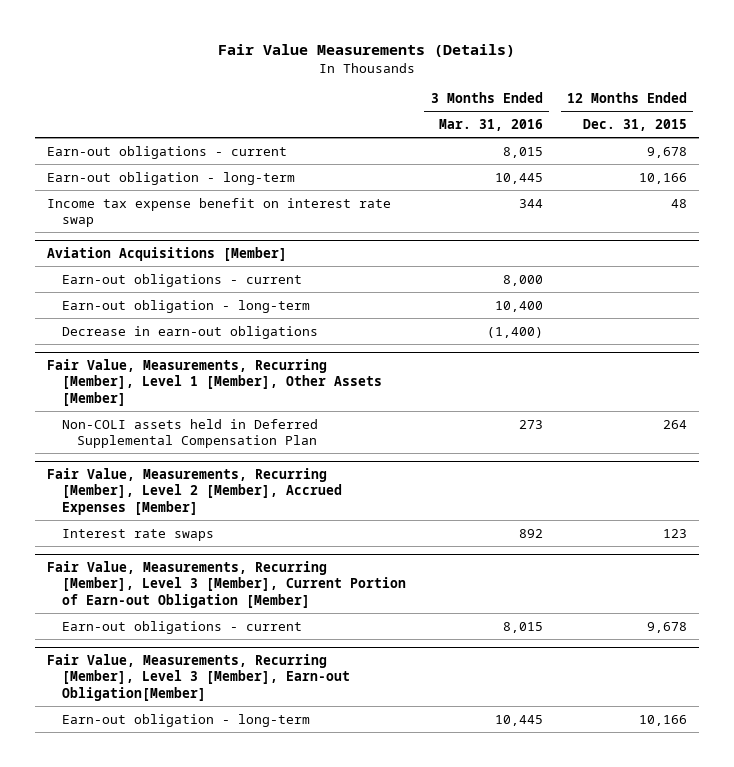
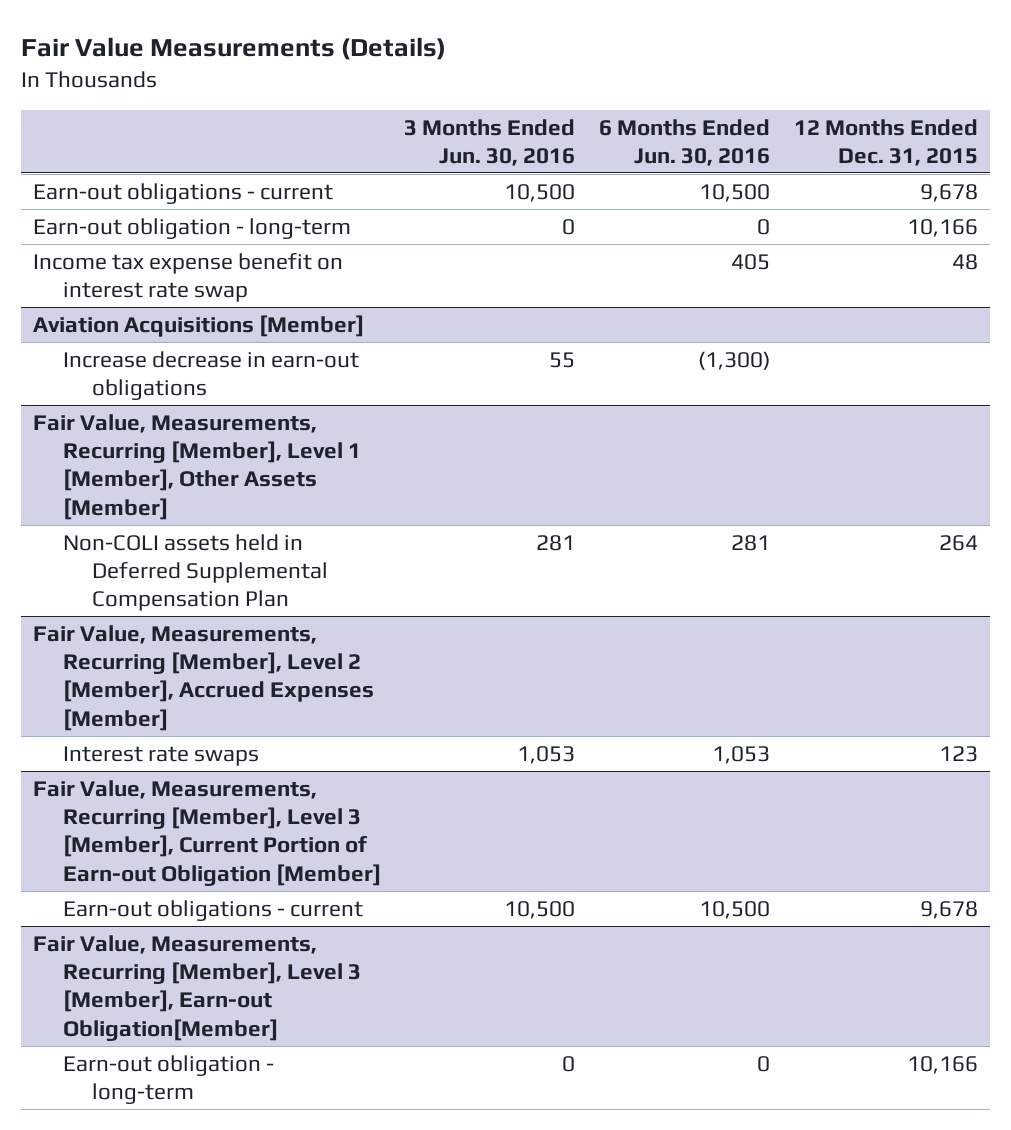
- | 3 Months Ended Mar. 31, 2016 | 12 Months Ended Dec. 31, 2015
+ | 3 Months Ended Jun. 30, 2016 | 6 Months Ended Jun. 30, 2016 | 12 Months Ended Dec. 31, 2015
@ Aviation Acquisitions [Member]
- Earn-out obligations - current | 8,000 |
- Earn-out obligation - long-term | 10,400 |
- Decrease in earn-out obligations | (1,400) |
+ Increase decrease in earn-out obligations | 55 | (1,300) |

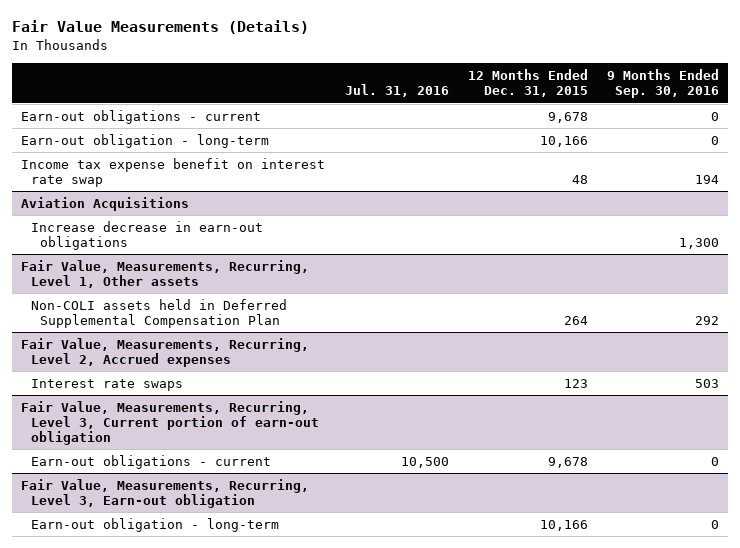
- | 3 Months Ended Jun. 30, 2016 | 6 Months Ended Jun. 30, 2016 | 12 Months Ended Dec. 31, 2015
+ | Jul. 31, 2016 | 12 Months Ended Dec. 31, 2015 | 9 Months Ended Sep. 30, 2016
- Aviation Acquisitions [Member]
+ Aviation Acquisitions
- Fair Value, Measurements, Recurring [Member], Level 1 [Member], Other Assets [Member]
+ Fair Value, Measurements, Recurring, Level 1, Other assets
- Fair Value, Measurements, Recurring [Member], Level 2 [Member], Accrued Expenses [Member]
+ Fair Value, Measurements, Recurring, Level 2, Accrued expenses
- Fair Value, Measurements, Recurring [Member], Level 3 [Member], Current Portion of Earn-out Obligation [Member]
+ Fair Value, Measurements, Recurring, Level 3, Current portion of earn-out obligation
- Fair Value, Measurements, Recurring [Member], Level 3 [Member], Earn-out Obligation[Member]
+ Fair Value, Measurements, Recurring, Level 3, Earn-out obligation

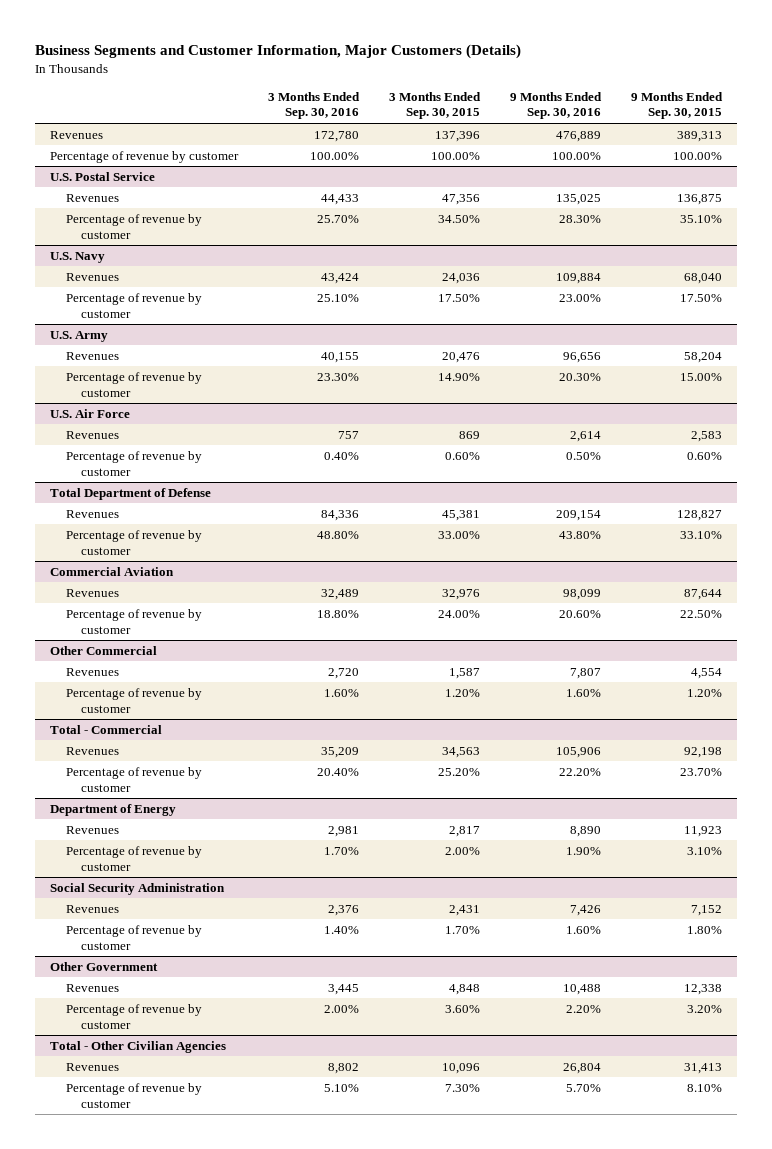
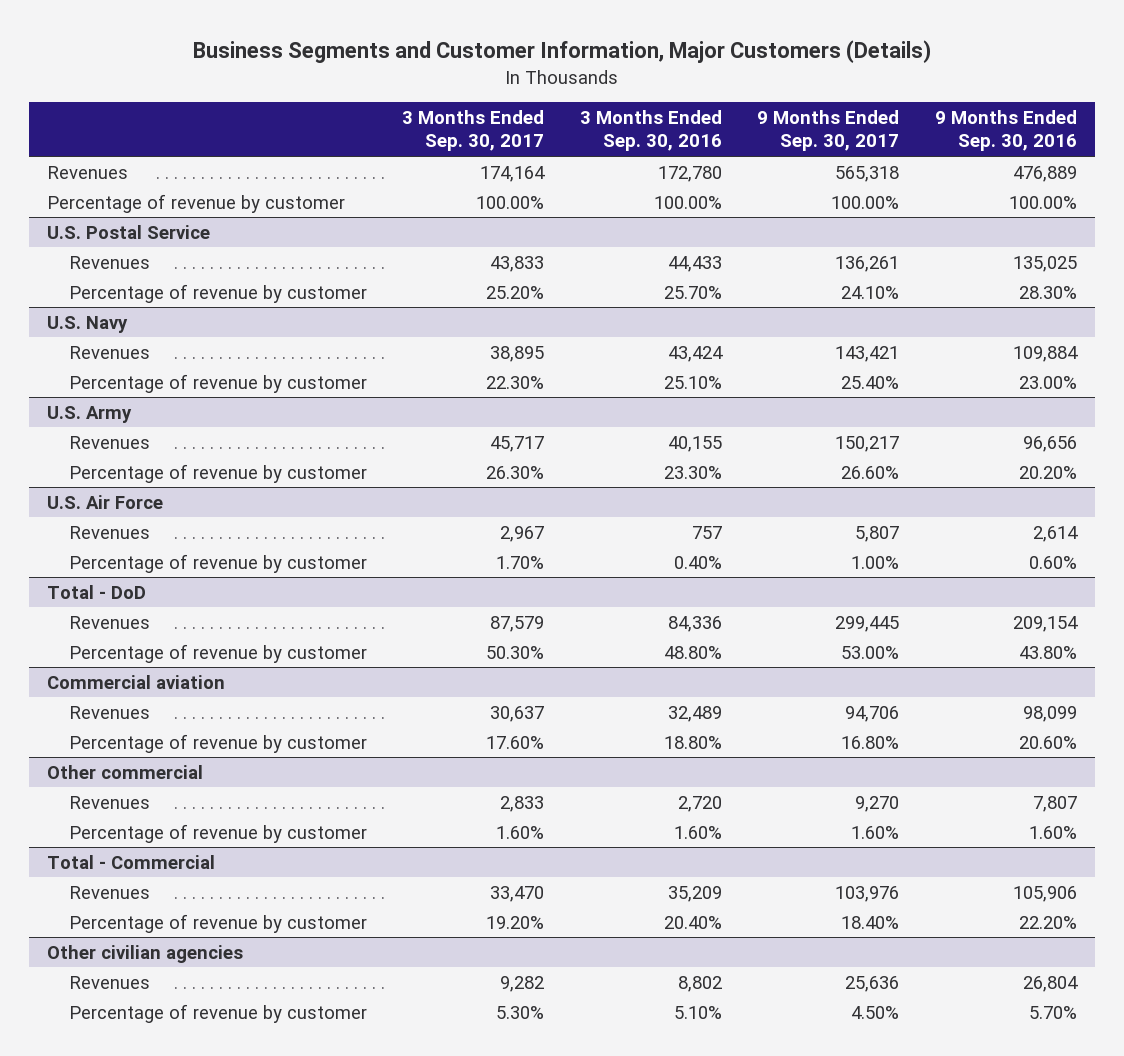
- | 3 Months Ended Sep. 30, 2016 | 3 Months Ended Sep. 30, 2015 | 9 Months Ended Sep. 30, 2016 | 9 Months Ended Sep. 30, 2015
+ | 3 Months Ended Sep. 30, 2017 | 3 Months Ended Sep. 30, 2016 | 9 Months Ended Sep. 30, 2017 | 9 Months Ended Sep. 30, 2016
@ U.S. Army
- Percentage of revenue by customer | 23.30% | 14.90% | 20.30% | 15.00%
+ Percentage of revenue by customer | 26.30% | 23.30% | 26.60% | 20.20%
@ U.S. Air Force
- Percentage of revenue by customer | 0.40% | 0.60% | 0.50% | 0.60%
- Total Department of Defense
@ U.S. Air Force
+ Percentage of revenue by customer | 1.70% | 0.40% | 1.00% | 0.60%
+ Total - DoD
- Commercial Aviation
+ Commercial aviation
- Other Commercial
+ Other commercial
- Department of Energy
- Revenues | 2,981 | 2,817 | 8,890 | 11,923
- Percentage of revenue by customer | 1.70% | 2.00% | 1.90% | 3.10%
- Social Security Administration
- Revenues | 2,376 | 2,431 | 7,426 | 7,152
- Percentage of revenue by customer | 1.40% | 1.70% | 1.60% | 1.80%
- Other Government
- Revenues | 3,445 | 4,848 | 10,488 | 12,338
- Percentage of revenue by customer | 2.00% | 3.60% | 2.20% | 3.20%
- Total - Other Civilian Agencies
+ Other civilian agencies

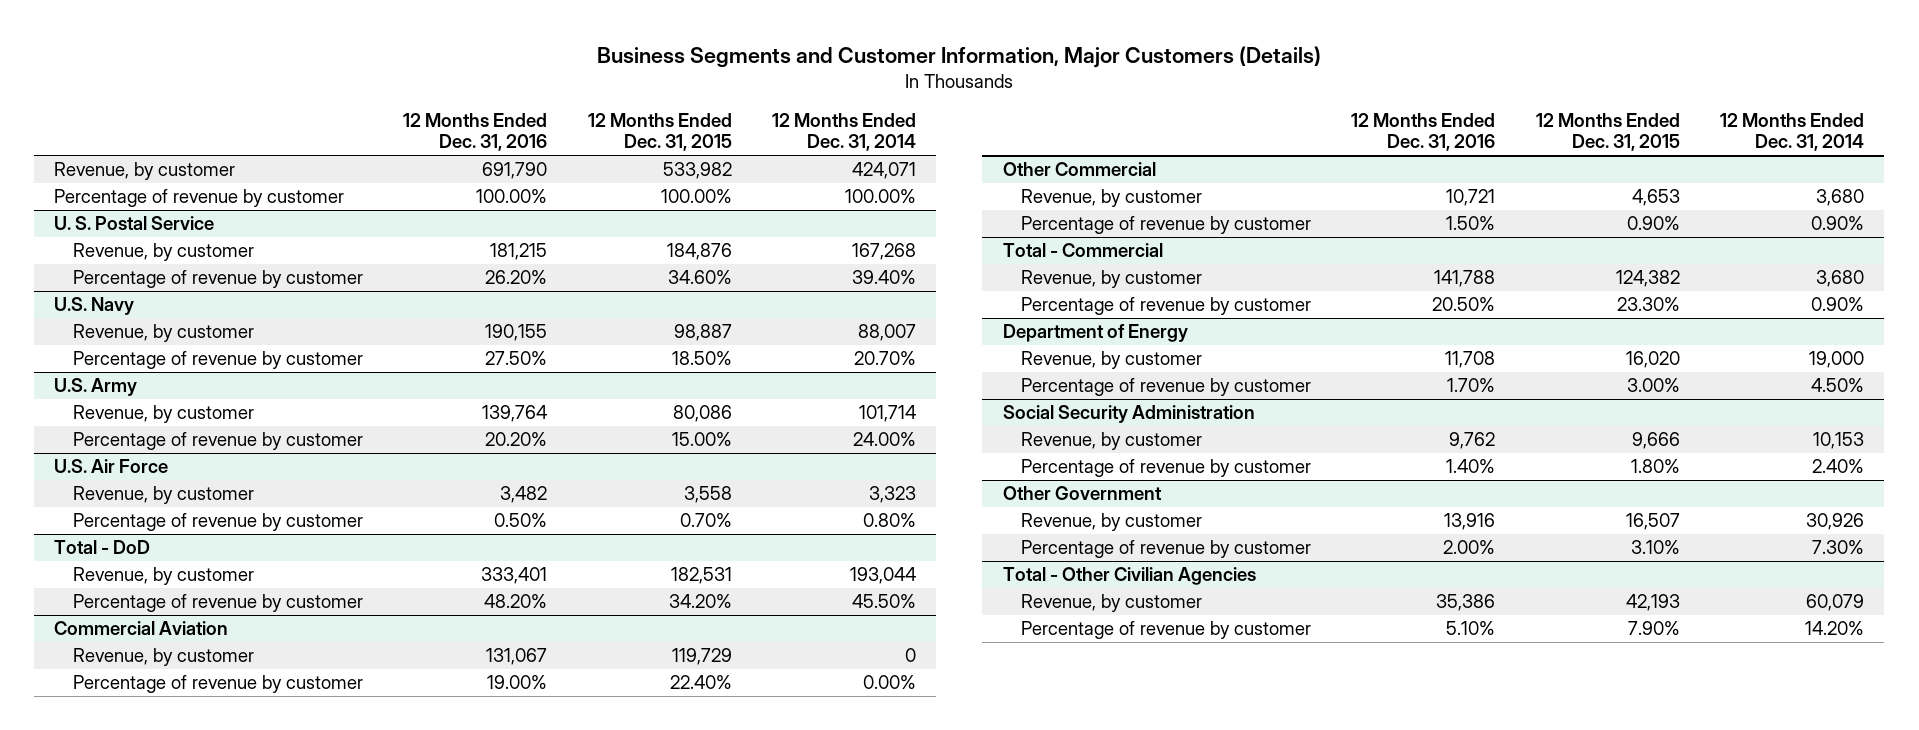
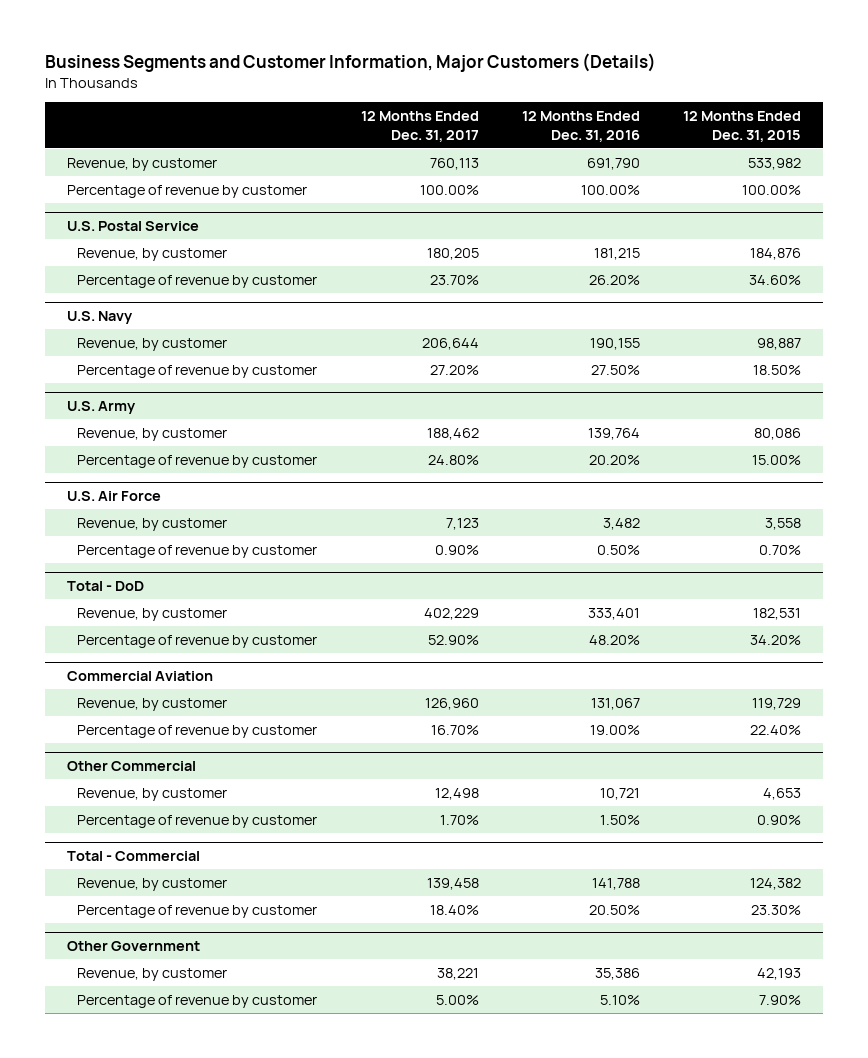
- | 12 Months Ended Dec. 31, 2016 | 12 Months Ended Dec. 31, 2015 | 12 Months Ended Dec. 31, 2014
+ | 12 Months Ended Dec. 31, 2017 | 12 Months Ended Dec. 31, 2016 | 12 Months Ended Dec. 31, 2015
- U. S. Postal Service
+ U.S. Postal Service
- Department of Energy
- Revenue, by customer | 11,708 | 16,020 | 19,000
- Percentage of revenue by customer | 1.70% | 3.00% | 4.50%
- Social Security Administration
- Revenue, by customer | 9,762 | 9,666 | 10,153
- Percentage of revenue by customer | 1.40% | 1.80% | 2.40%
@ Other Government
- Revenue, by customer | 13,916 | 16,507 | 30,926
- Percentage of revenue by customer | 2.00% | 3.10% | 7.30%
- Total - Other Civilian Agencies

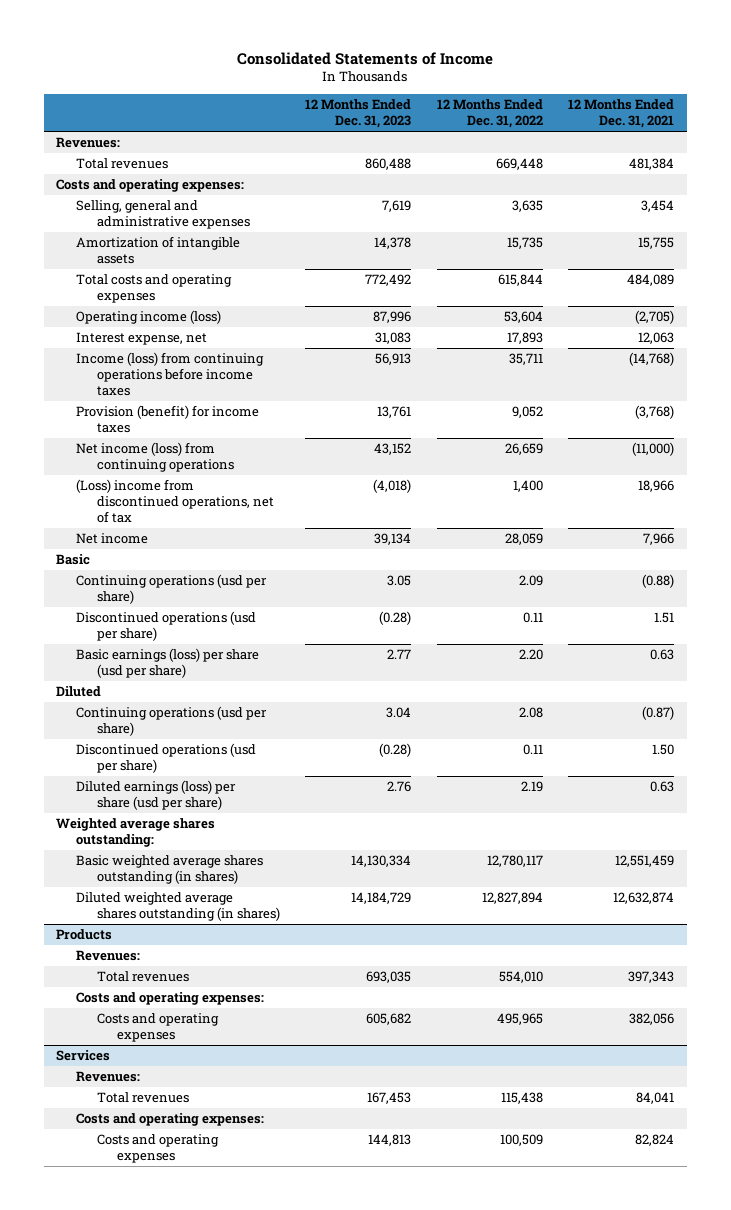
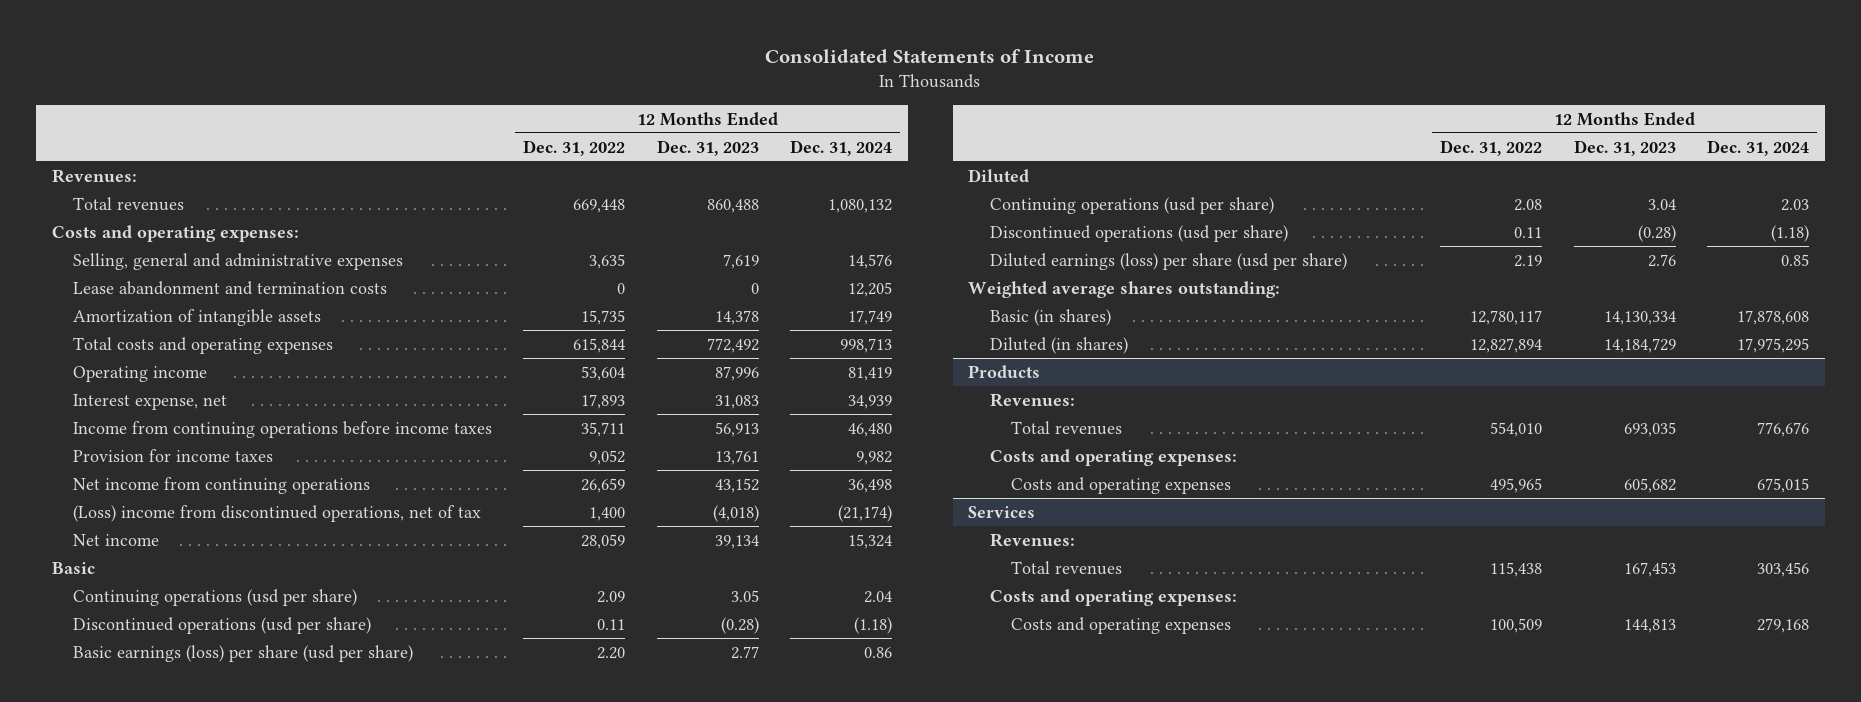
- | 12 Months Ended Dec. 31, 2023 | 12 Months Ended Dec. 31, 2022 | 12 Months Ended Dec. 31, 2021
+ | 12 Months Ended Dec. 31, 2022 | 12 Months Ended Dec. 31, 2023 | 12 Months Ended Dec. 31, 2024
+ Lease abandonment and termination costs | 0 | 0 | 12,205
- Operating income (loss) | 87,996 | 53,604 | (2,705)
+ Operating income | 53,604 | 87,996 | 81,419
- Income (loss) from continuing operations before income taxes | 56,913 | 35,711 | (14,768)
- Provision (benefit) for income taxes | 13,761 | 9,052 | (3,768)
- Net income (loss) from continuing operations | 43,152 | 26,659 | (11,000)
+ Income from continuing operations before income taxes | 35,711 | 56,913 | 46,480
+ Provision for income taxes | 9,052 | 13,761 | 9,982
+ Net income from continuing operations | 26,659 | 43,152 | 36,498
- Basic weighted average shares outstanding (in shares) | 14,130,334 | 12,780,117 | 12,551,459
- Diluted weighted average shares outstanding (in shares) | 14,184,729 | 12,827,894 | 12,632,874
+ Basic (in shares) | 12,780,117 | 14,130,334 | 17,878,608
+ Diluted (in shares) | 12,827,894 | 14,184,729 | 17,975,295

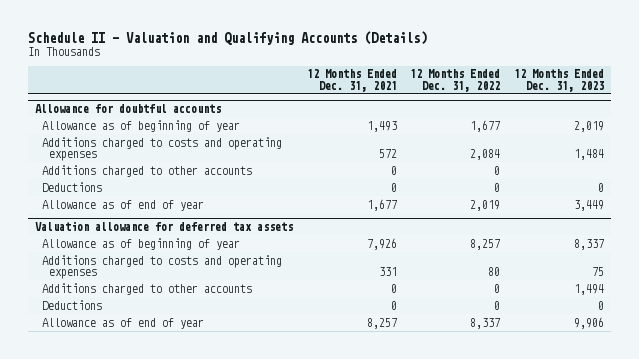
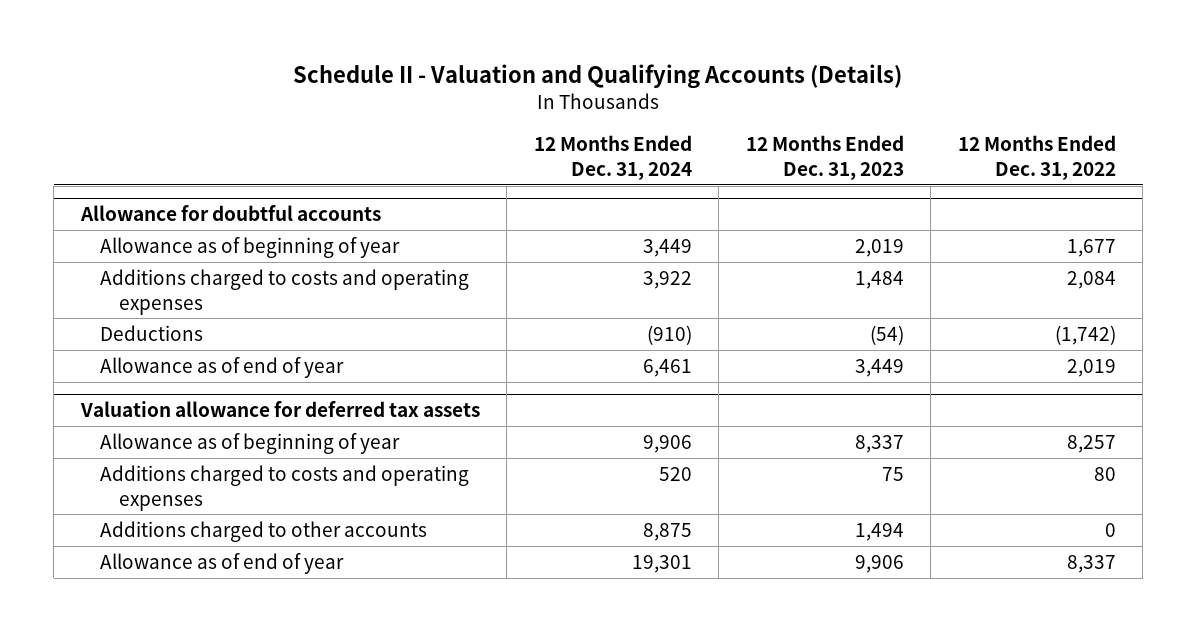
- | 12 Months Ended Dec. 31, 2021 | 12 Months Ended Dec. 31, 2022 | 12 Months Ended Dec. 31, 2023
+ | 12 Months Ended Dec. 31, 2024 | 12 Months Ended Dec. 31, 2023 | 12 Months Ended Dec. 31, 2022
@ Allowance for doubtful accounts
- Additions charged to other accounts | 0 | 0 |
- Deductions | 0 | 0 | 0
+ Deductions | (910) | (54) | (1,742)
@ Valuation allowance for deferred tax assets
- Deductions | 0 | 0 | 0

